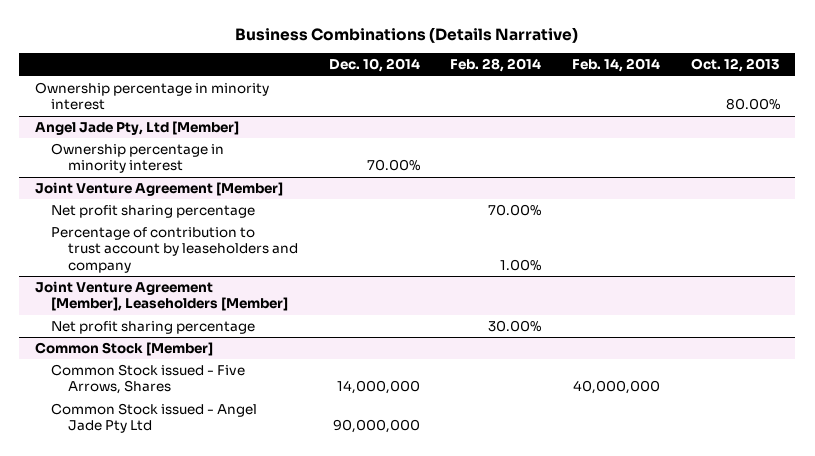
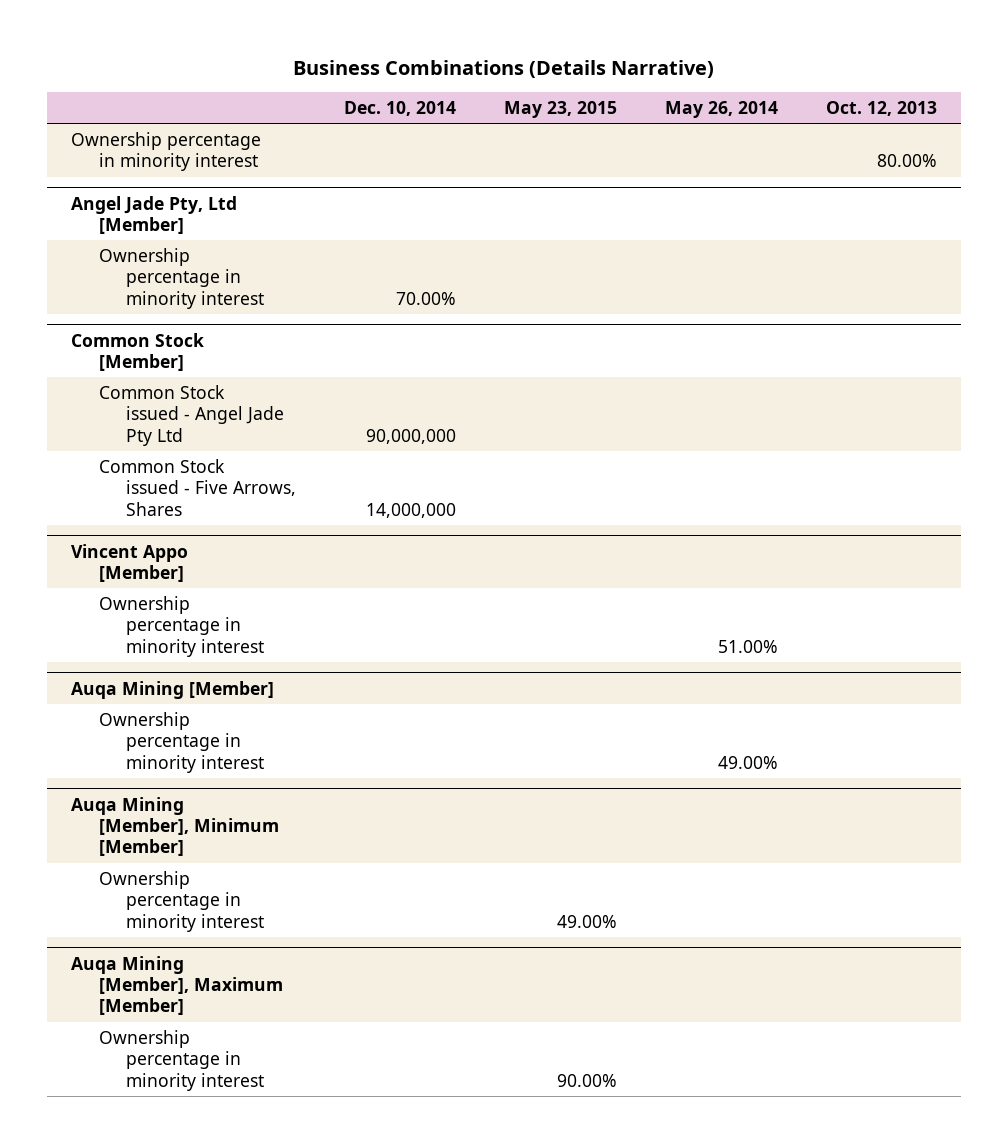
- | Dec. 10, 2014 | Feb. 28, 2014 | Feb. 14, 2014 | Oct. 12, 2013
+ | Dec. 10, 2014 | May 23, 2015 | May 26, 2014 | Oct. 12, 2013
- Joint Venture Agreement [Member]
- Net profit sharing percentage | | 70.00% | |
- Percentage of contribution to trust account by leaseholders and company | | 1.00% | |
- Joint Venture Agreement [Member], Leaseholders [Member]
- Net profit sharing percentage | | 30.00% | |
@ Common Stock [Member]
moved down: Common Stock issued - Five Arrows, Shares | 14,000,000 | | |
+ Vincent Appo [Member]
+ Ownership percentage in minority interest | | | 51.00% |
+ Auqa Mining [Member]
+ Ownership percentage in minority interest | | | 49.00% |
+ Auqa Mining [Member], Minimum [Member]
+ Ownership percentage in minority interest | | 49.00% | |
+ Auqa Mining [Member], Maximum [Member]
+ Ownership percentage in minority interest | | 90.00% | |

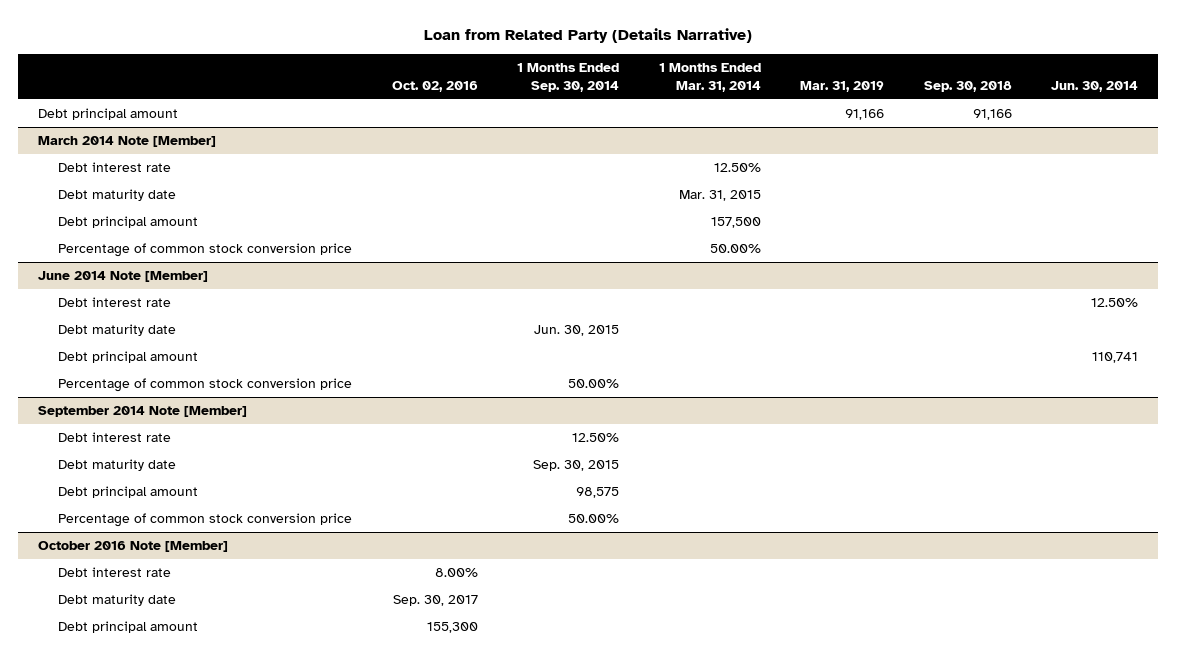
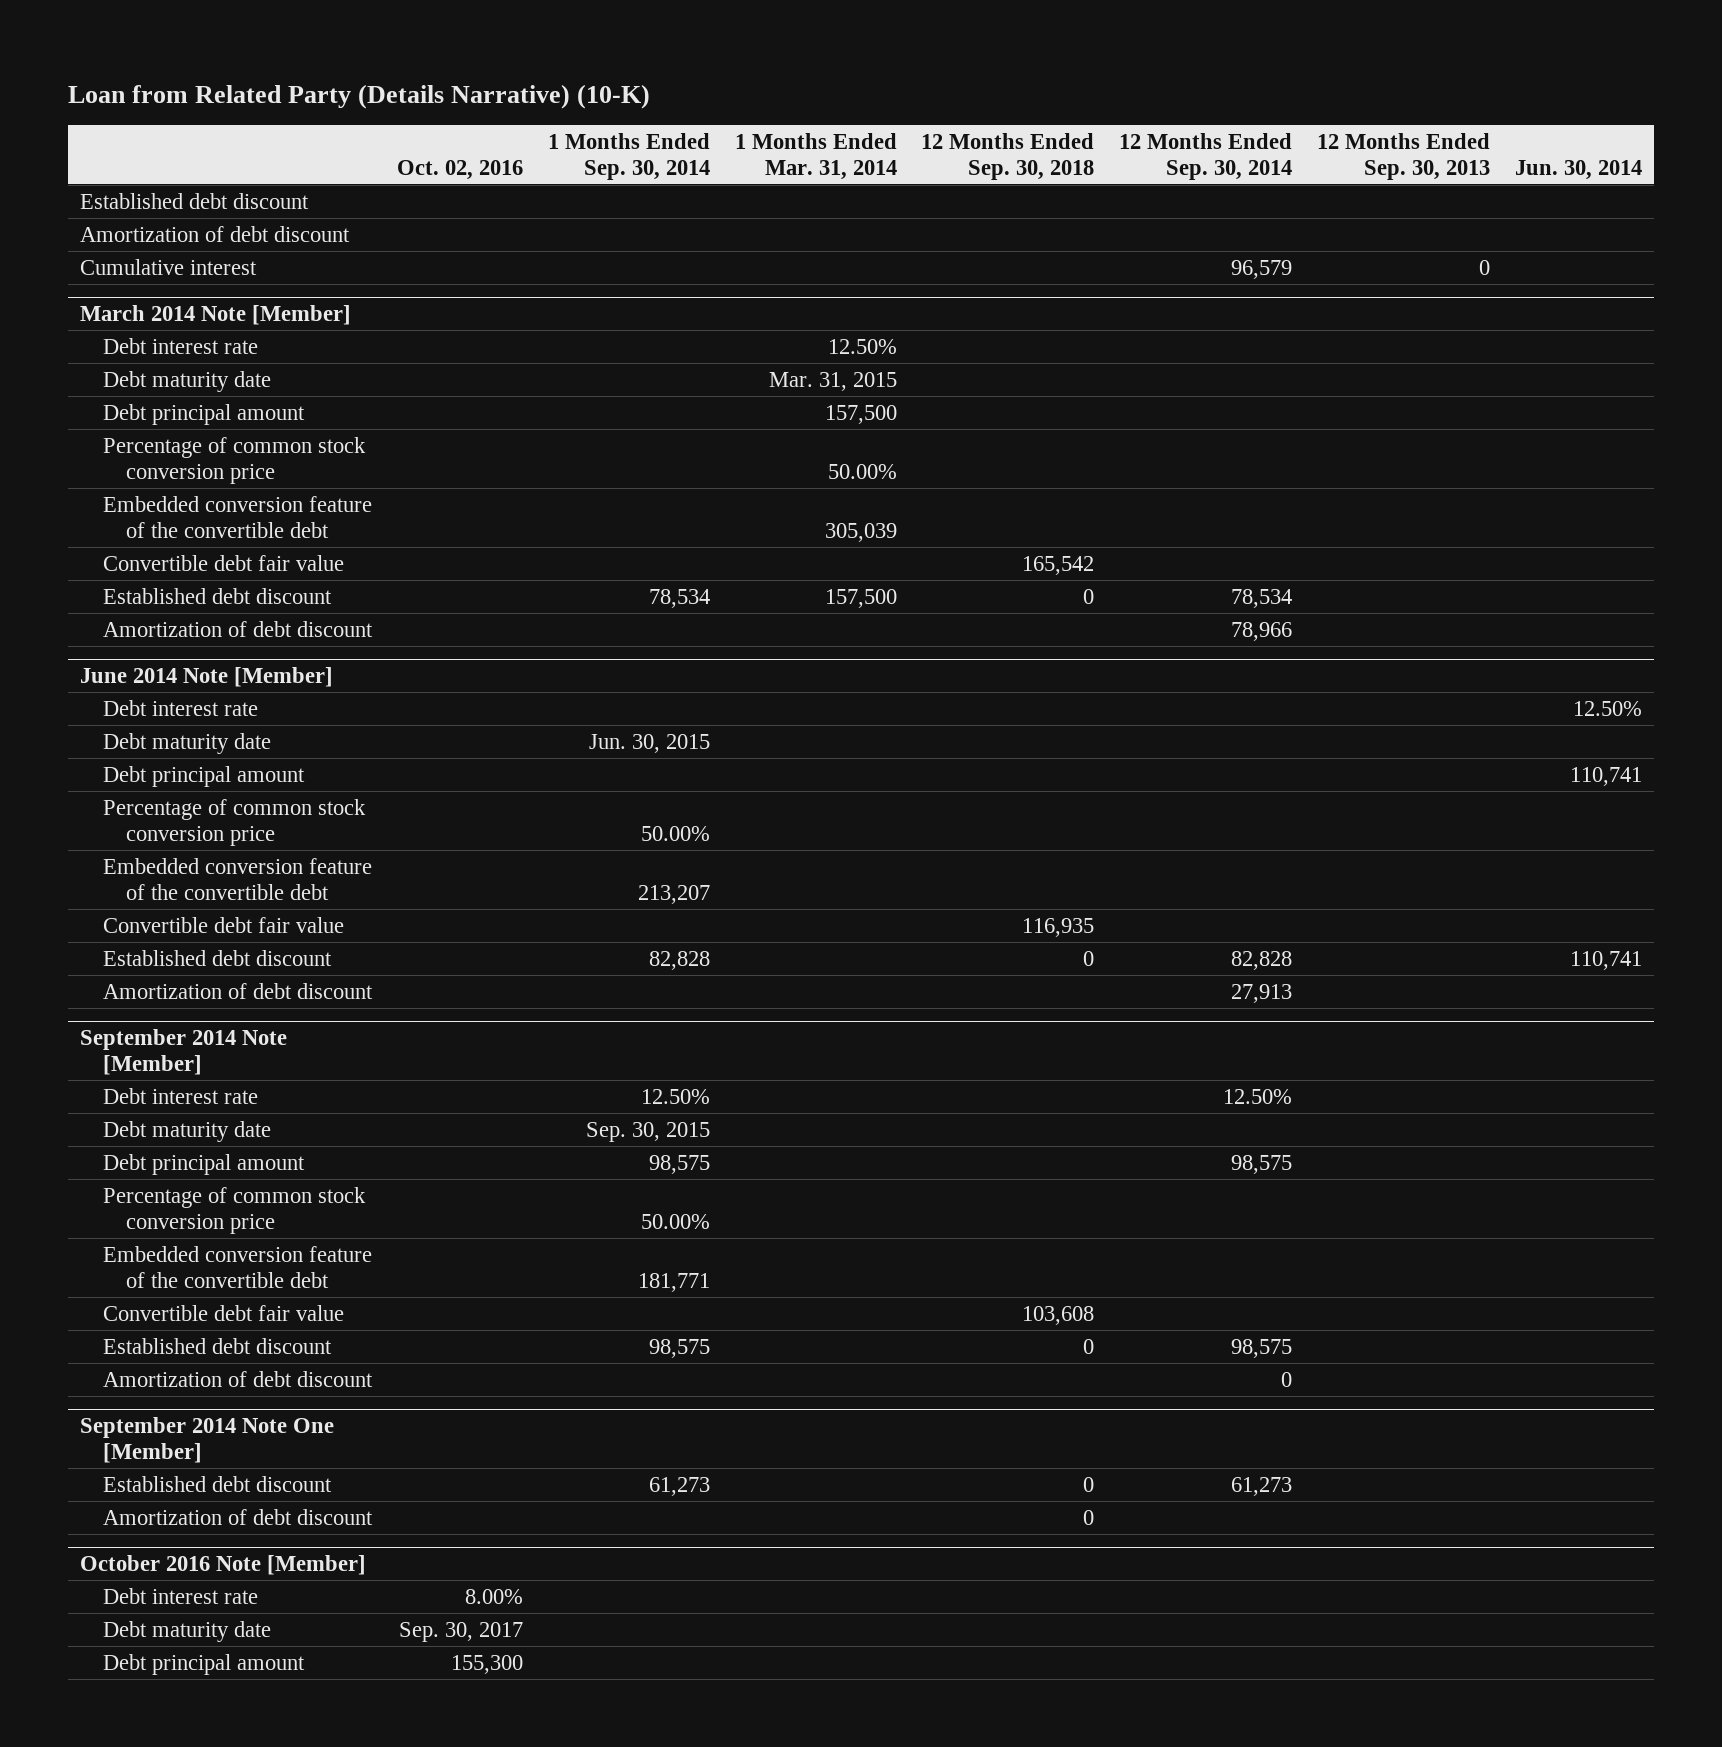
- Loan from Related Party (Details Narrative)
+ Loan from Related Party (Details Narrative) (10-K)
- | Oct. 02, 2016 | 1 Months Ended Sep. 30, 2014 | 1 Months Ended Mar. 31, 2014 | Mar. 31, 2019 | Sep. 30, 2018 | Jun. 30, 2014
+ | Oct. 02, 2016 | 1 Months Ended Sep. 30, 2014 | 1 Months Ended Mar. 31, 2014 | 12 Months Ended Sep. 30, 2018 | 12 Months Ended Sep. 30, 2014 | 12 Months Ended Sep. 30, 2013 | Jun. 30, 2014
- Debt principal amount | | | | 91,166 | 91,166 |
+ Established debt discount
+ Amortization of debt discount
+ Cumulative interest | | | | | 96,579 | 0 |
@ March 2014 Note [Member]
+ Embedded conversion feature of the convertible debt | | | 305,039 | | | |
+ Convertible debt fair value | | | | 165,542 | | |
+ Established debt discount | | 78,534 | 157,500 | 0 | 78,534 | |
+ Amortization of debt discount | | | | | 78,966 | |
@ June 2014 Note [Member]
+ Embedded conversion feature of the convertible debt | | 213,207 | | | | |
+ Convertible debt fair value | | | | 116,935 | | |
+ Established debt discount | | 82,828 | | 0 | 82,828 | | 110,741
+ Amortization of debt discount | | | | | 27,913 | |
@ September 2014 Note [Member]
+ Embedded conversion feature of the convertible debt | | 181,771 | | | | |
+ Convertible debt fair value | | | | 103,608 | | |
+ Established debt discount | | 98,575 | | 0 | 98,575 | |
+ Amortization of debt discount | | | | | 0 | |
+ September 2014 Note One [Member]
+ Established debt discount | | 61,273 | | 0 | 61,273 | |
+ Amortization of debt discount | | | | 0 | | |

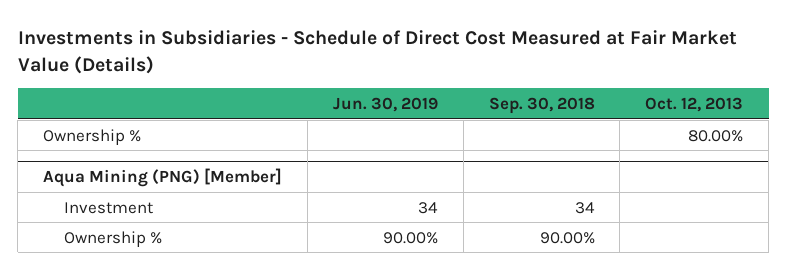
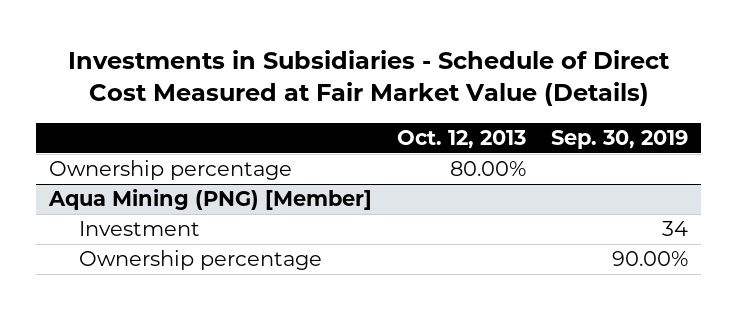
- | Jun. 30, 2019 | Sep. 30, 2018 | Oct. 12, 2013
+ | Oct. 12, 2013 | Sep. 30, 2019
- Ownership % | | | 80.00%
+ Ownership percentage | 80.00% |
@ Aqua Mining (PNG) [Member]
- Ownership % | 90.00% | 90.00% |
+ Ownership percentage | | 90.00%

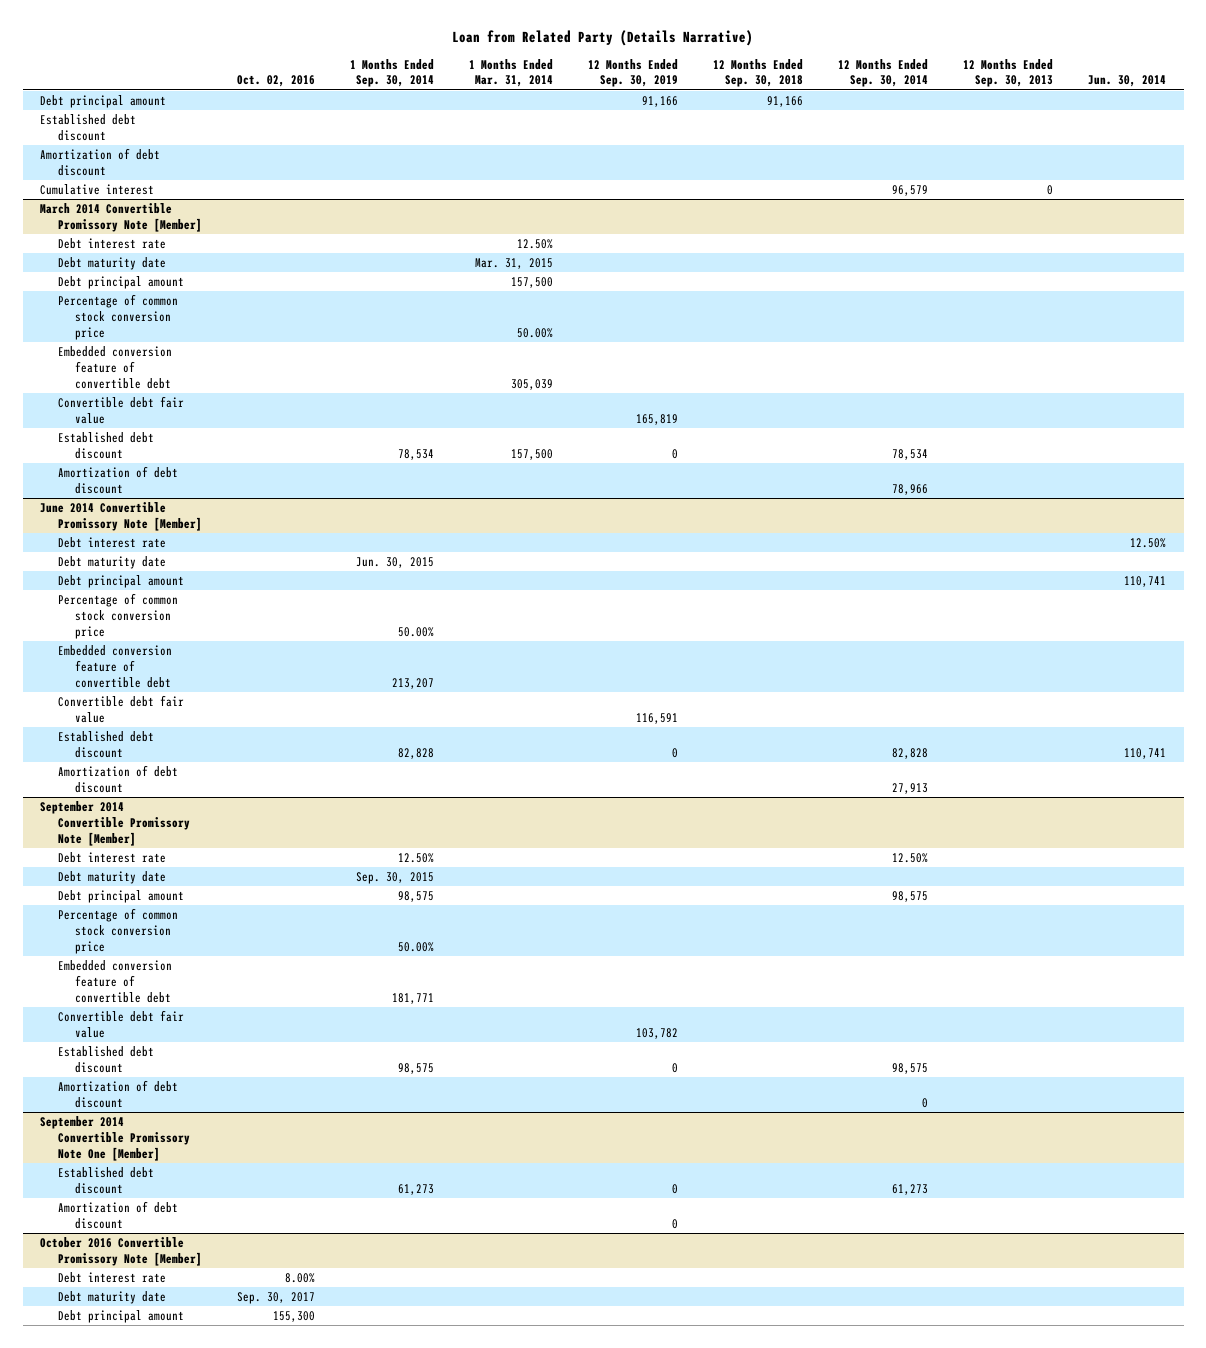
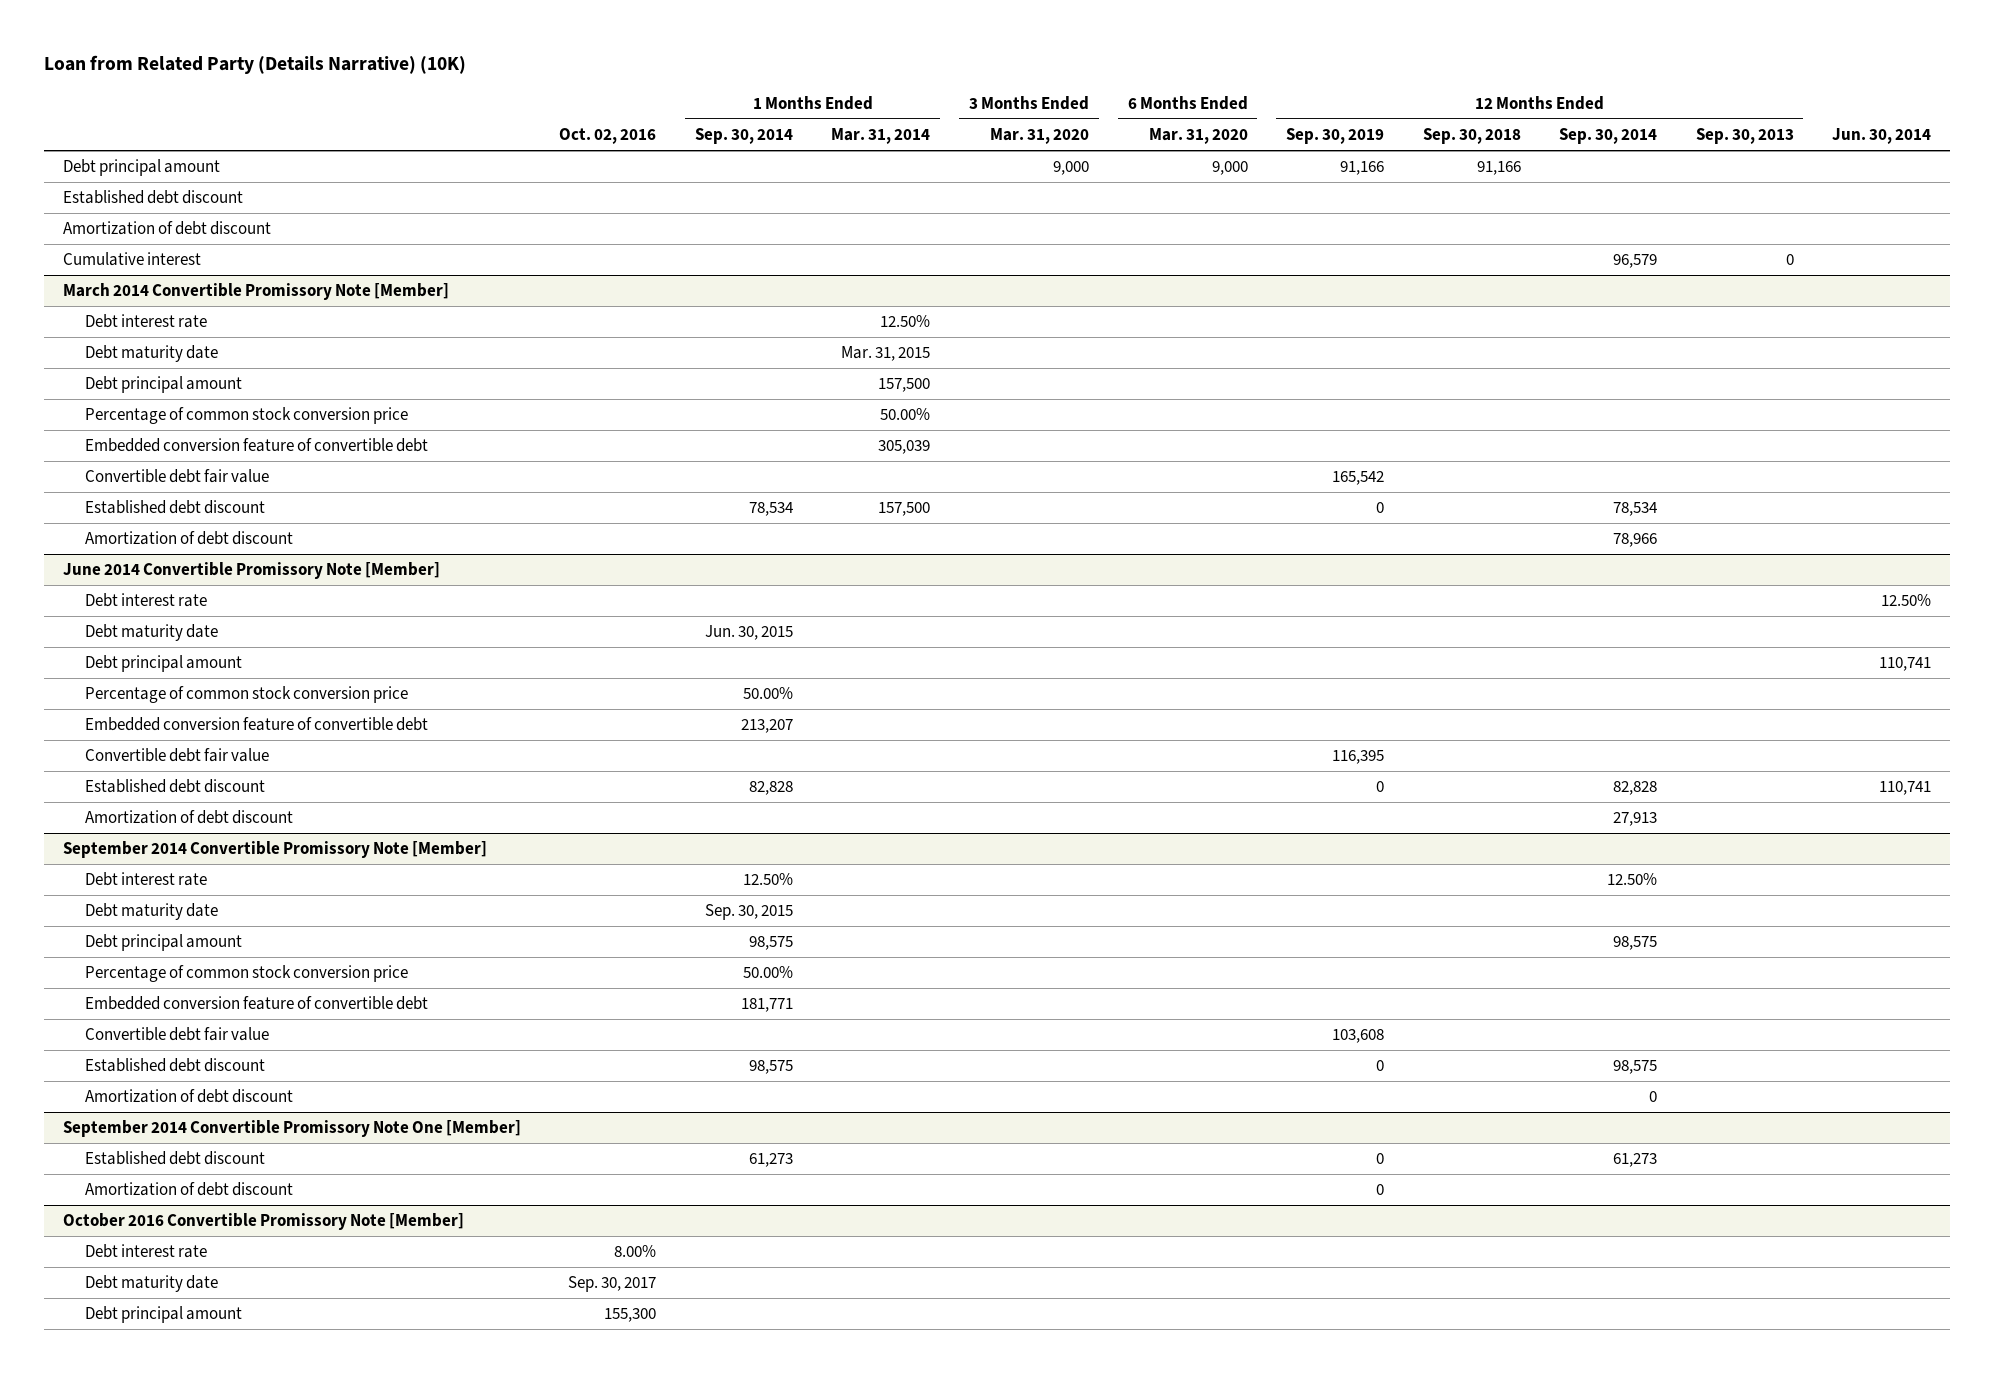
- Loan from Related Party (Details Narrative)
+ Loan from Related Party (Details Narrative) (10K)
- | Oct. 02, 2016 | 1 Months Ended Sep. 30, 2014 | 1 Months Ended Mar. 31, 2014 | 12 Months Ended Sep. 30, 2019 | 12 Months Ended Sep. 30, 2018 | 12 Months Ended Sep. 30, 2014 | 12 Months Ended Sep. 30, 2013 | Jun. 30, 2014
+ | Oct. 02, 2016 | 1 Months Ended Sep. 30, 2014 | 1 Months Ended Mar. 31, 2014 | 3 Months Ended Mar. 31, 2020 | 6 Months Ended Mar. 31, 2020 | 12 Months Ended Sep. 30, 2019 | 12 Months Ended Sep. 30, 2018 | 12 Months Ended Sep. 30, 2014 | 12 Months Ended Sep. 30, 2013 | Jun. 30, 2014
@ March 2014 Convertible Promissory Note [Member]
- Convertible debt fair value | | | | 165,819 | | | |
+ Convertible debt fair value | | | | | | 165,542 | | | |
@ June 2014 Convertible Promissory Note [Member]
- Convertible debt fair value | | | | 116,591 | | | |
+ Convertible debt fair value | | | | | | 116,395 | | | |
@ September 2014 Convertible Promissory Note [Member]
- Convertible debt fair value | | | | 103,782 | | | |
+ Convertible debt fair value | | | | | | 103,608 | | | |

